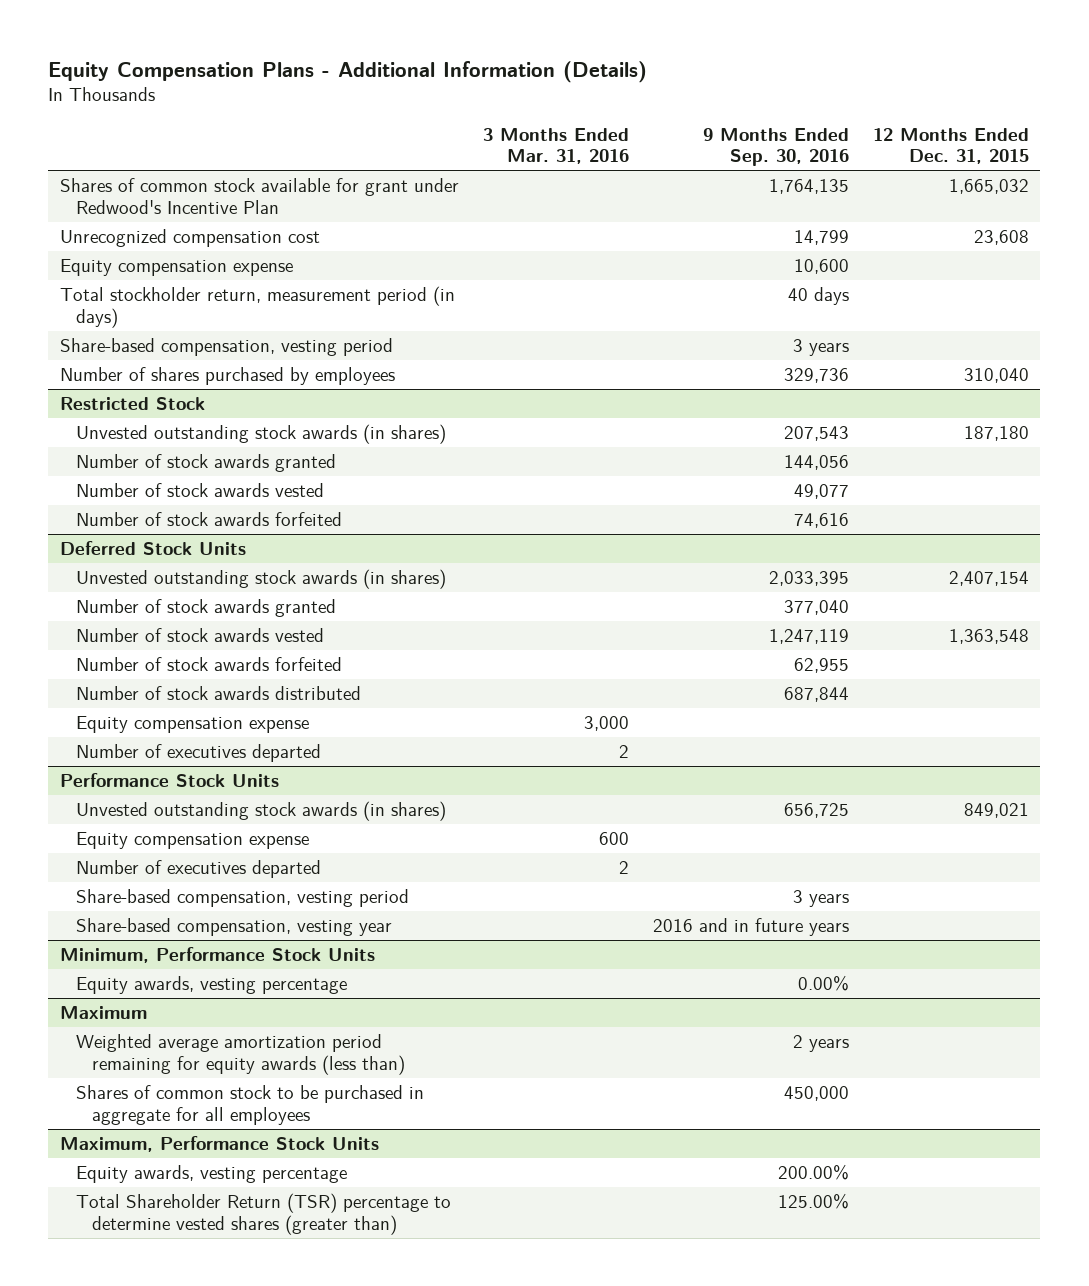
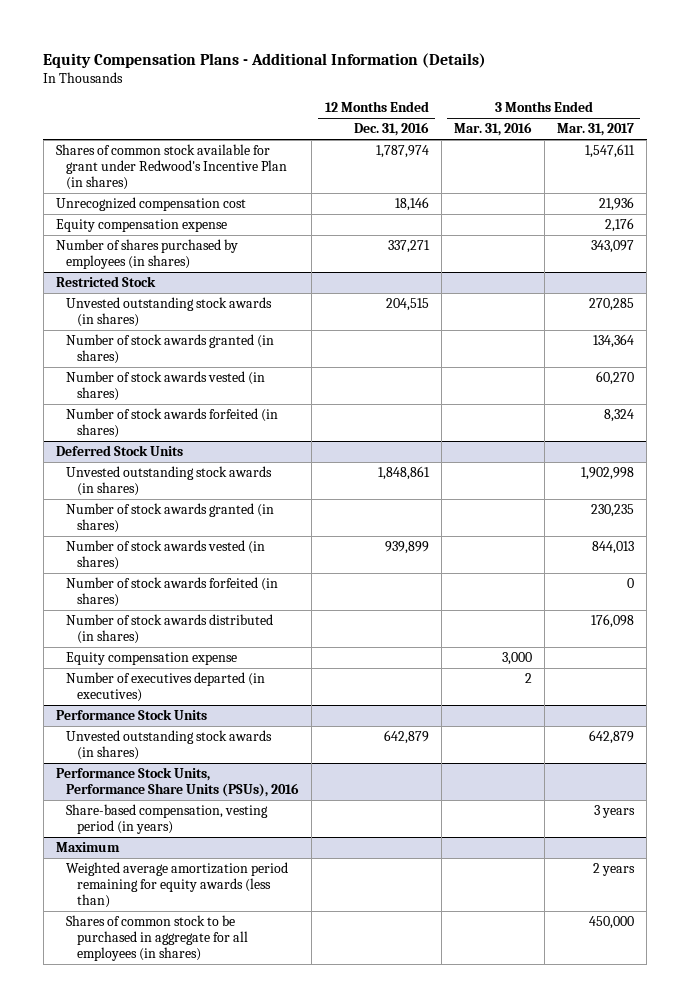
- | 3 Months Ended Mar. 31, 2016 | 9 Months Ended Sep. 30, 2016 | 12 Months Ended Dec. 31, 2015
+ | 12 Months Ended Dec. 31, 2016 | 3 Months Ended Mar. 31, 2016 | 3 Months Ended Mar. 31, 2017
- Shares of common stock available for grant under Redwood's Incentive Plan | | 1,764,135 | 1,665,032
+ Shares of common stock available for grant under Redwood's Incentive Plan (in shares) | 1,787,974 | | 1,547,611
- Total stockholder return, measurement period (in days) | | 40 days |
- Share-based compensation, vesting period | | 3 years |
- Number of shares purchased by employees | | 329,736 | 310,040
+ Number of shares purchased by employees (in shares) | 337,271 | | 343,097
@ Restricted Stock
- Number of stock awards granted | | 144,056 |
- Number of stock awards vested | | 49,077 |
- Number of stock awards forfeited | | 74,616 |
+ Number of stock awards granted (in shares) | | | 134,364
+ Number of stock awards vested (in shares) | | | 60,270
+ Number of stock awards forfeited (in shares) | | | 8,324
@ Deferred Stock Units
- Number of stock awards granted | | 377,040 |
- Number of stock awards vested | | 1,247,119 | 1,363,548
- Number of stock awards forfeited | | 62,955 |
- Number of stock awards distributed | | 687,844 |
+ Number of stock awards granted (in shares) | | | 230,235
+ Number of stock awards vested (in shares) | 939,899 | | 844,013
+ Number of stock awards forfeited (in shares) | | | 0
+ Number of stock awards distributed (in shares) | | | 176,098
- Number of executives departed | 2 | |
+ Number of executives departed (in executives) | | 2 |
@ Performance Stock Units
- Equity compensation expense | 600 | |
- Number of executives departed | 2 | |
- Share-based compensation, vesting period | | 3 years |
- Share-based compensation, vesting year | | 2016 and in future years |
- Minimum, Performance Stock Units
- Equity awards, vesting percentage | | 0.00% |
+ Performance Stock Units, Performance Share Units (PSUs), 2016
+ Share-based compensation, vesting period (in years) | | | 3 years
@ Maximum
- Shares of common stock to be purchased in aggregate for all employees | | 450,000 |
- Maximum, Performance Stock Units
- Equity awards, vesting percentage | | 200.00% |
- Total Shareholder Return (TSR) percentage to determine vested shares (greater than) | | 125.00% |
@ Maximum
+ Shares of common stock to be purchased in aggregate for all employees (in shares) | | | 450,000

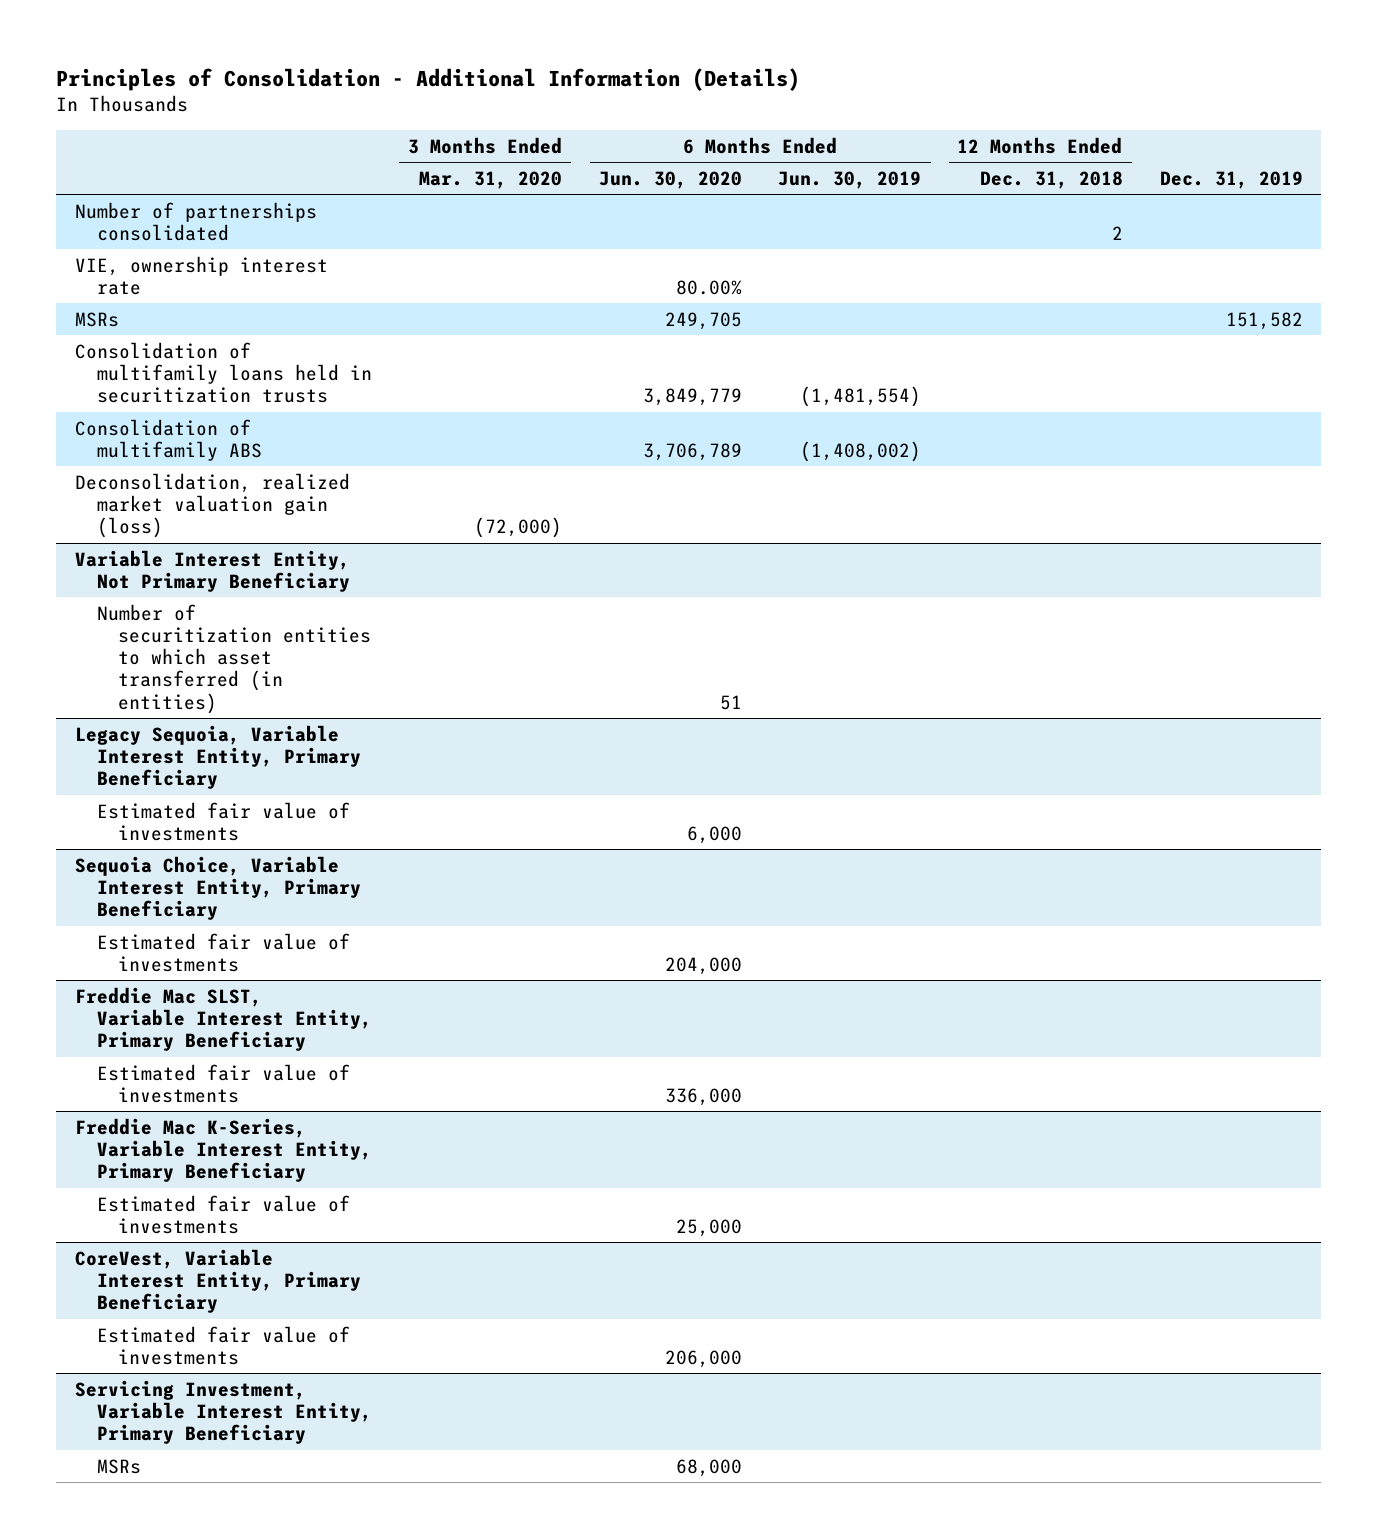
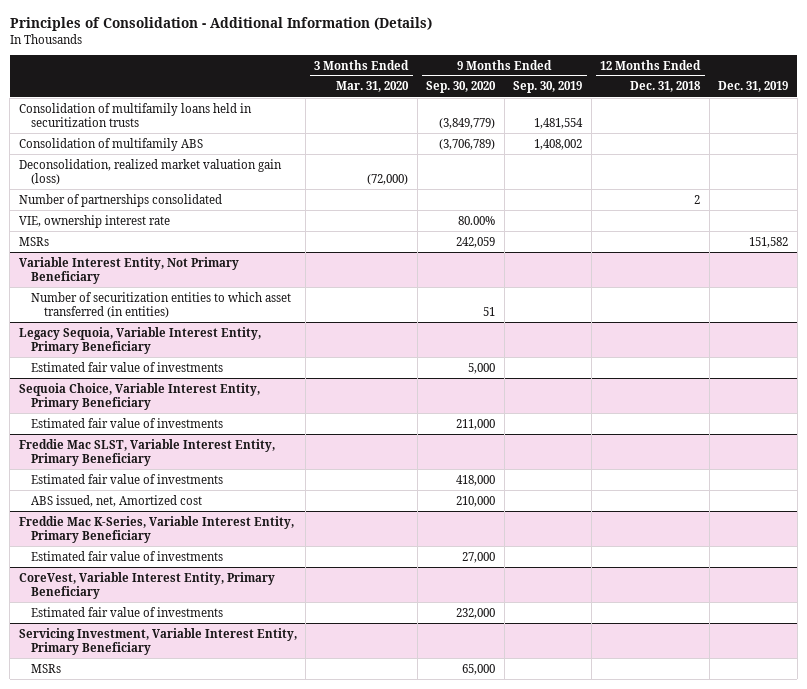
- | 3 Months Ended Mar. 31, 2020 | 6 Months Ended Jun. 30, 2020 | 6 Months Ended Jun. 30, 2019 | 12 Months Ended Dec. 31, 2018 | Dec. 31, 2019
+ | 3 Months Ended Mar. 31, 2020 | 9 Months Ended Sep. 30, 2020 | 9 Months Ended Sep. 30, 2019 | 12 Months Ended Dec. 31, 2018 | Dec. 31, 2019
moved down: Number of partnerships consolidated | | | | 2 |
moved down: VIE, ownership interest rate | | 80.00% | | |
moved down: MSRs | | 242,059 | | | 151,582
@ Freddie Mac SLST, Variable Interest Entity, Primary Beneficiary
+ ABS issued, net, Amortized cost | | 210,000 | | |

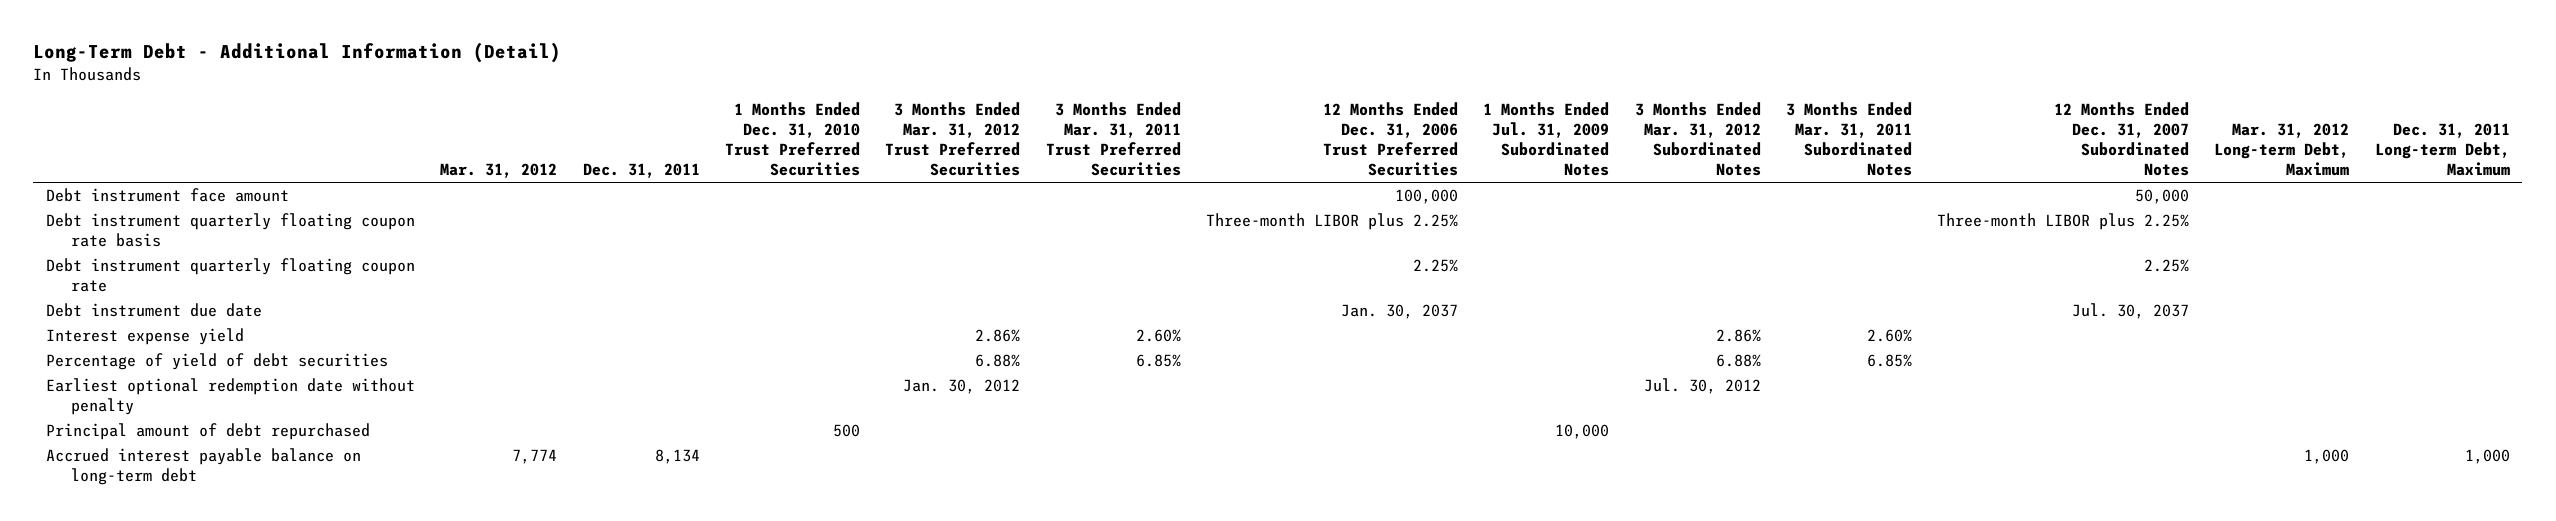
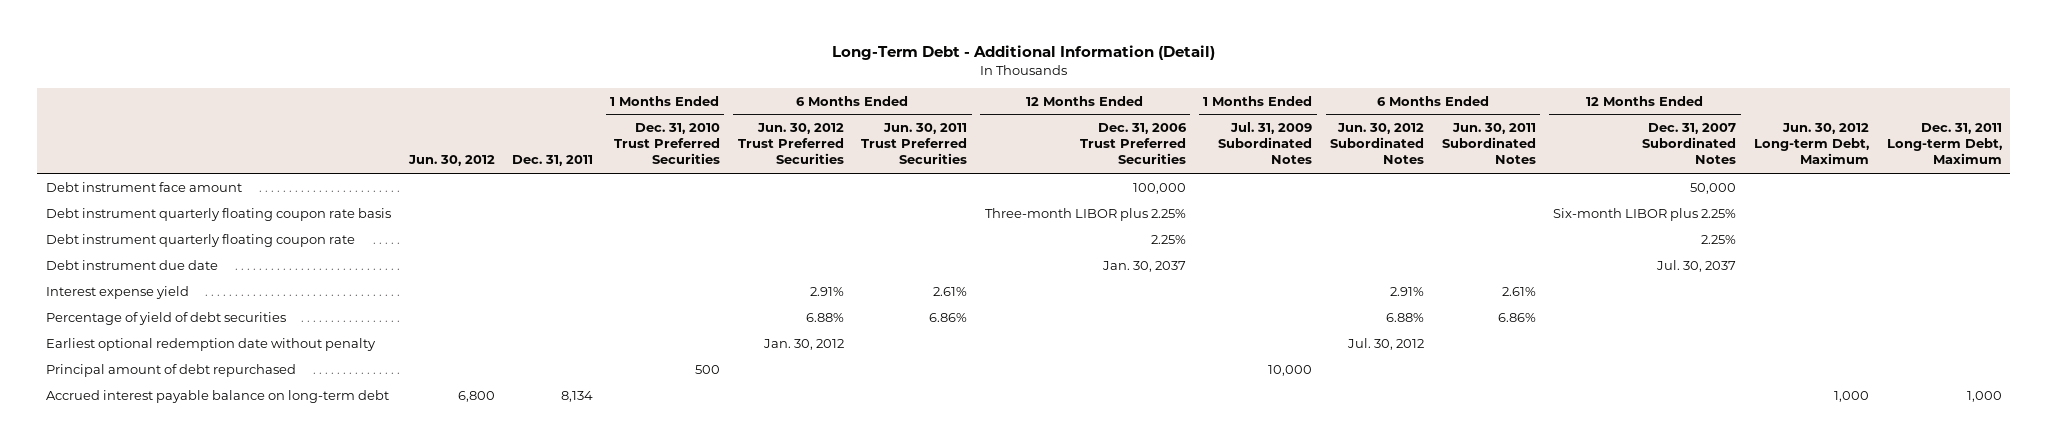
- | Mar. 31, 2012 | Dec. 31, 2011 | 1 Months Ended Dec. 31, 2010 Trust Preferred Securities | 3 Months Ended Mar. 31, 2012 Trust Preferred Securities | 3 Months Ended Mar. 31, 2011 Trust Preferred Securities | 12 Months Ended Dec. 31, 2006 Trust Preferred Securities | 1 Months Ended Jul. 31, 2009 Subordinated Notes | 3 Months Ended Mar. 31, 2012 Subordinated Notes | 3 Months Ended Mar. 31, 2011 Subordinated Notes | 12 Months Ended Dec. 31, 2007 Subordinated Notes | Mar. 31, 2012 Long-term Debt, Maximum | Dec. 31, 2011 Long-term Debt, Maximum
+ | Jun. 30, 2012 | Dec. 31, 2011 | 1 Months Ended Dec. 31, 2010 Trust Preferred Securities | 6 Months Ended Jun. 30, 2012 Trust Preferred Securities | 6 Months Ended Jun. 30, 2011 Trust Preferred Securities | 12 Months Ended Dec. 31, 2006 Trust Preferred Securities | 1 Months Ended Jul. 31, 2009 Subordinated Notes | 6 Months Ended Jun. 30, 2012 Subordinated Notes | 6 Months Ended Jun. 30, 2011 Subordinated Notes | 12 Months Ended Dec. 31, 2007 Subordinated Notes | Jun. 30, 2012 Long-term Debt, Maximum | Dec. 31, 2011 Long-term Debt, Maximum
- Debt instrument quarterly floating coupon rate basis | | | | | | Three-month LIBOR plus 2.25% | | | | Three-month LIBOR plus 2.25% | |
+ Debt instrument quarterly floating coupon rate basis | | | | | | Three-month LIBOR plus 2.25% | | | | Six-month LIBOR plus 2.25% | |

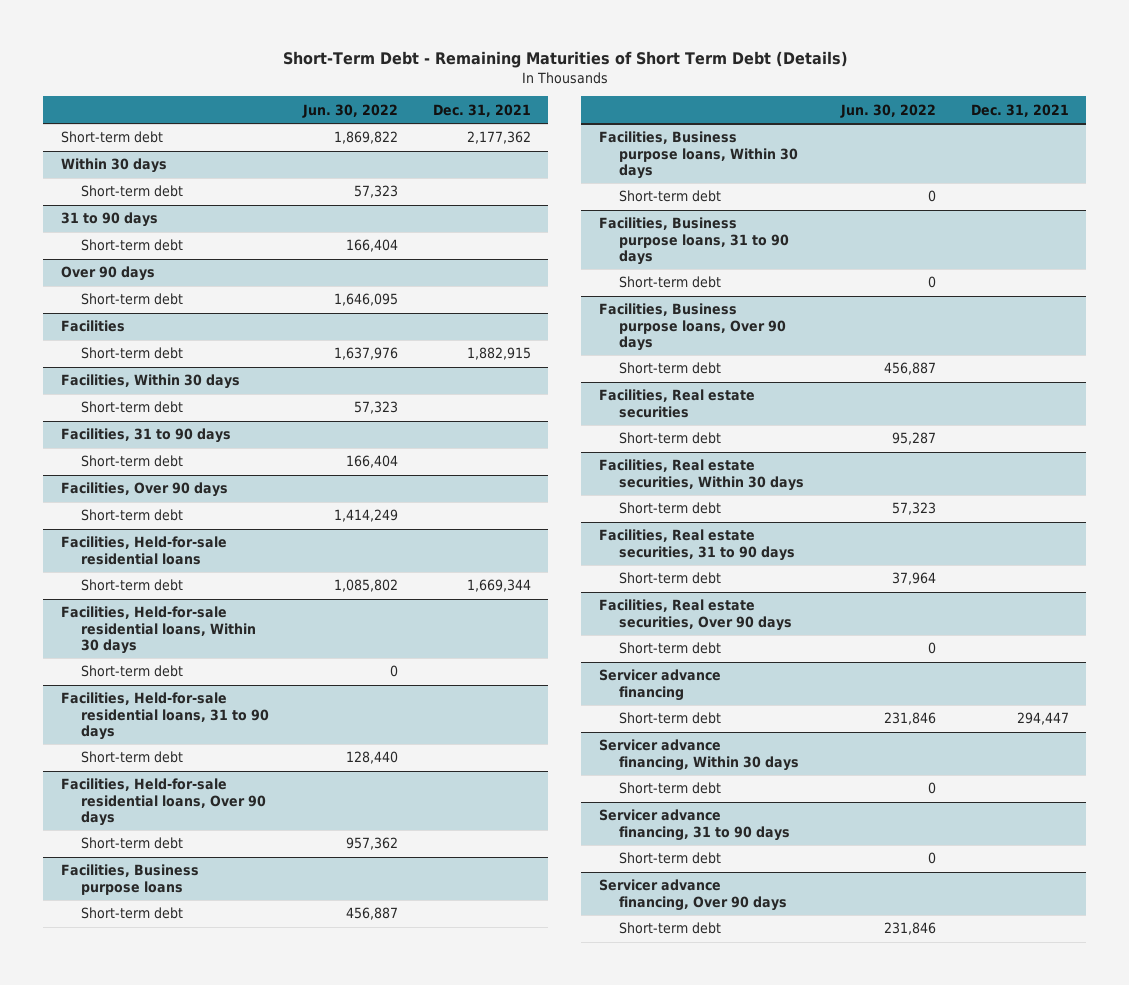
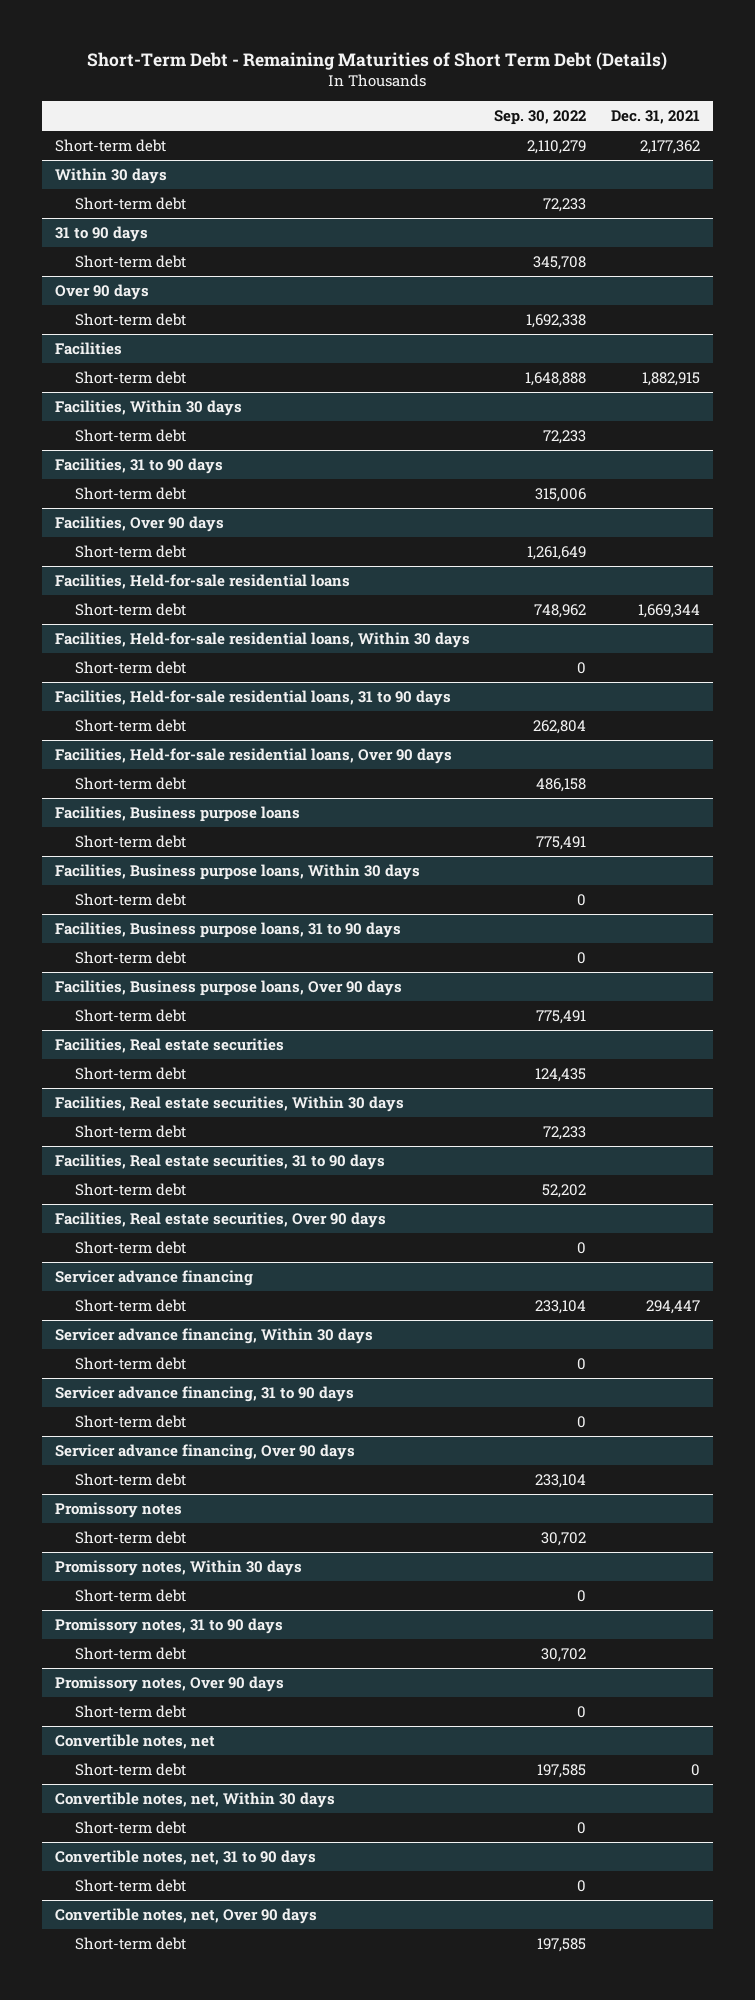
- | Jun. 30, 2022 | Dec. 31, 2021
+ | Sep. 30, 2022 | Dec. 31, 2021
+ Promissory notes
+ Short-term debt | 30,702 |
+ Promissory notes, Within 30 days
+ Short-term debt | 0 |
+ Promissory notes, 31 to 90 days
+ Short-term debt | 30,702 |
+ Promissory notes, Over 90 days
+ Short-term debt | 0 |
+ Convertible notes, net
+ Short-term debt | 197,585 | 0
+ Convertible notes, net, Within 30 days
+ Short-term debt | 0 |
+ Convertible notes, net, 31 to 90 days
+ Short-term debt | 0 |
+ Convertible notes, net, Over 90 days
+ Short-term debt | 197,585 |

